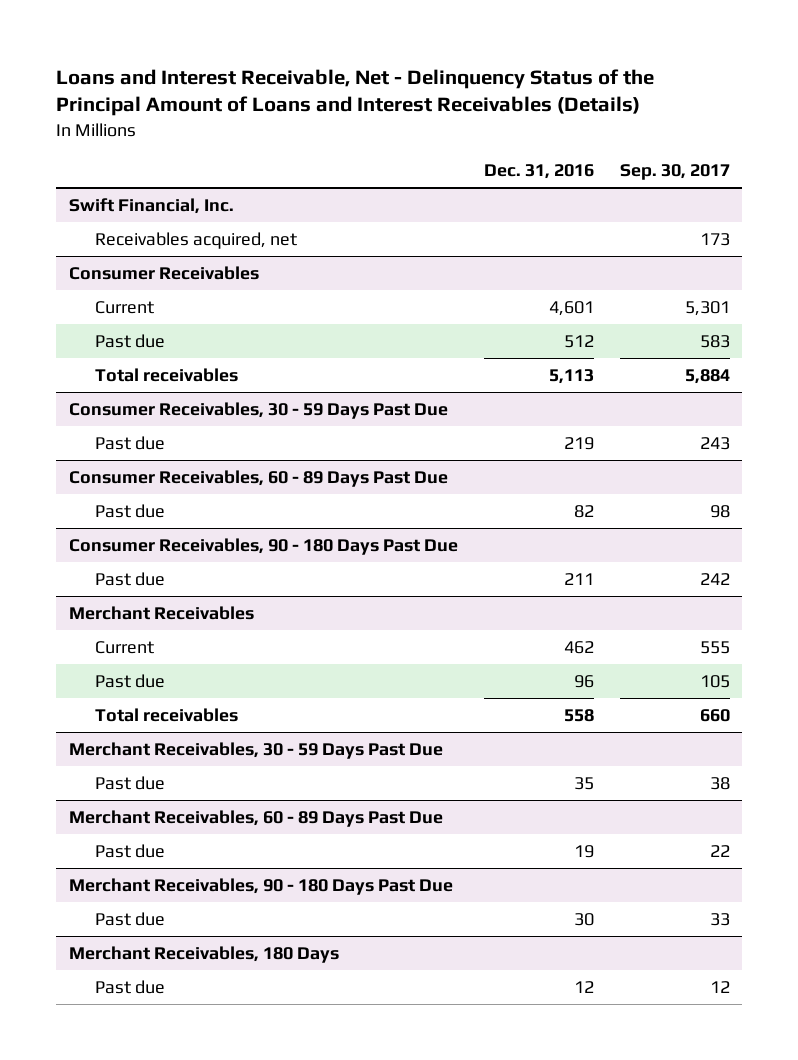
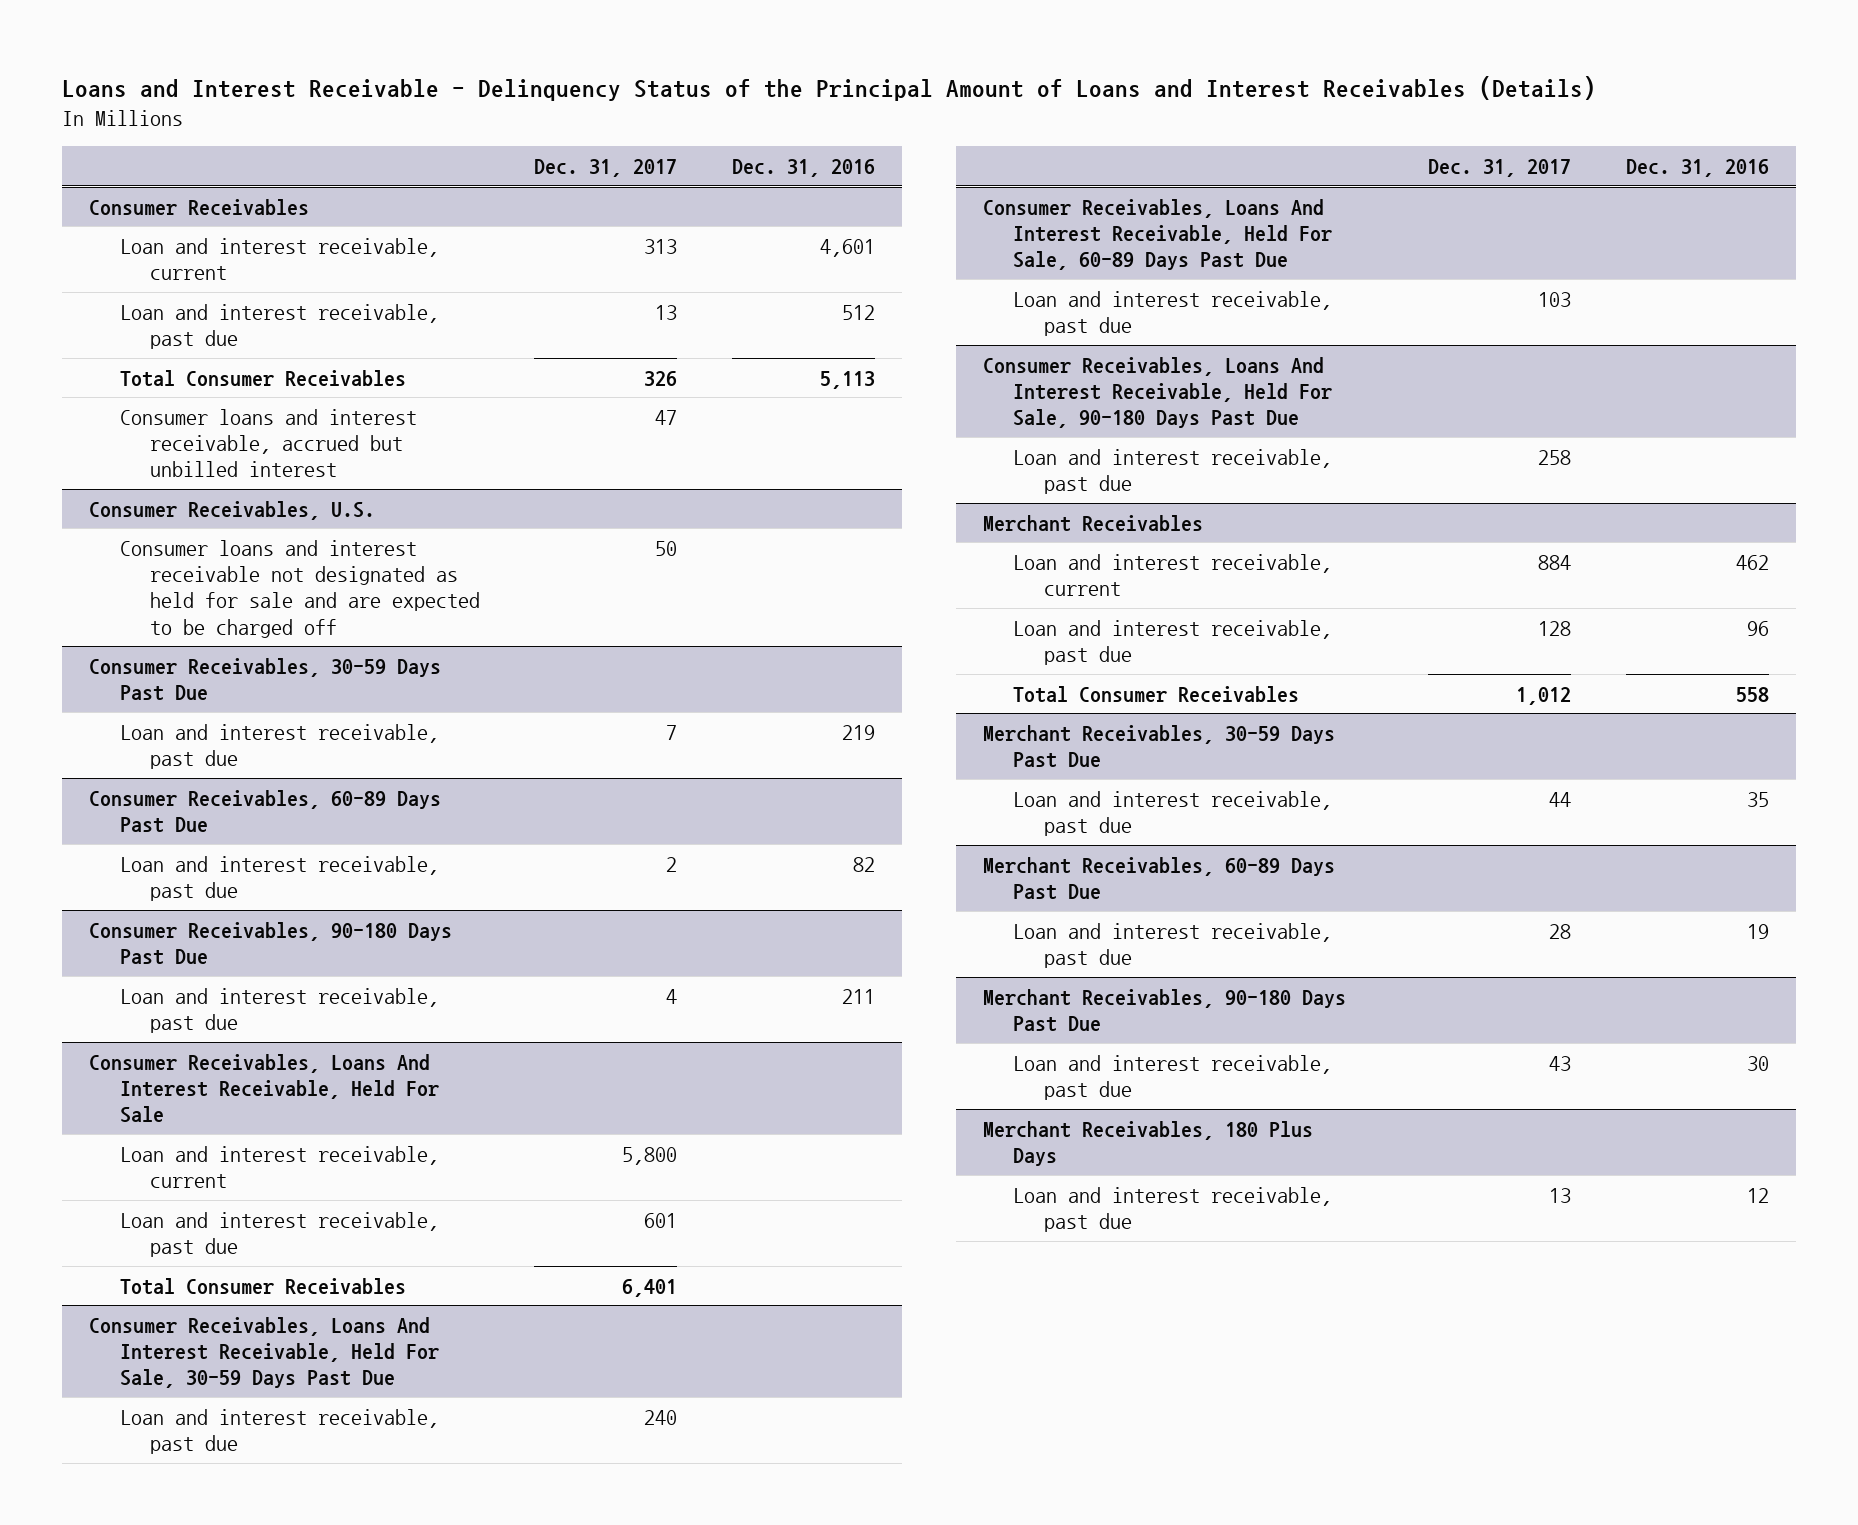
- Loans and Interest Receivable, Net - Delinquency Status of the Principal Amount of Loans and Interest Receivables (Details)
+ Loans and Interest Receivable - Delinquency Status of the Principal Amount of Loans and Interest Receivables (Details)
- | Dec. 31, 2016 | Sep. 30, 2017
+ | Dec. 31, 2017 | Dec. 31, 2016
- Swift Financial, Inc.
- Receivables acquired, net | | 173
@ Consumer Receivables
- Current | 4,601 | 5,301
- Past due | 512 | 583
- Total receivables | 5,113 | 5,884
- Consumer Receivables, 30 - 59 Days Past Due
- Past due | 219 | 243
- Consumer Receivables, 60 - 89 Days Past Due
- Past due | 82 | 98
- Consumer Receivables, 90 - 180 Days Past Due
- Past due | 211 | 242
@ Consumer Receivables
+ Loan and interest receivable, current | 313 | 4,601
+ Loan and interest receivable, past due | 13 | 512
+ Total Consumer Receivables | 326 | 5,113
+ Consumer loans and interest receivable, accrued but unbilled interest | 47 |
+ Consumer Receivables, U.S.
+ Consumer loans and interest receivable not designated as held for sale and are expected to be charged off | 50 |
+ Consumer Receivables, 30-59 Days Past Due
+ Loan and interest receivable, past due | 7 | 219
+ Consumer Receivables, 60-89 Days Past Due
+ Loan and interest receivable, past due | 2 | 82
+ Consumer Receivables, 90-180 Days Past Due
+ Loan and interest receivable, past due | 4 | 211
+ Consumer Receivables, Loans And Interest Receivable, Held For Sale
+ Loan and interest receivable, current | 5,800 |
+ Loan and interest receivable, past due | 601 |
+ Total Consumer Receivables | 6,401 |
+ Consumer Receivables, Loans And Interest Receivable, Held For Sale, 30-59 Days Past Due
+ Loan and interest receivable, past due | 240 |
+ Consumer Receivables, Loans And Interest Receivable, Held For Sale, 60-89 Days Past Due
+ Loan and interest receivable, past due | 103 |
+ Consumer Receivables, Loans And Interest Receivable, Held For Sale, 90-180 Days Past Due
+ Loan and interest receivable, past due | 258 |
@ Merchant Receivables
- Current | 462 | 555
- Past due | 96 | 105
- Total receivables | 558 | 660
- Merchant Receivables, 30 - 59 Days Past Due
- Past due | 35 | 38
- Merchant Receivables, 60 - 89 Days Past Due
- Past due | 19 | 22
- Merchant Receivables, 90 - 180 Days Past Due
- Past due | 30 | 33
- Merchant Receivables, 180 Days
- Past due | 12 | 12
@ Merchant Receivables
+ Loan and interest receivable, current | 884 | 462
+ Loan and interest receivable, past due | 128 | 96
+ Total Consumer Receivables | 1,012 | 558
+ Merchant Receivables, 30-59 Days Past Due
+ Loan and interest receivable, past due | 44 | 35
+ Merchant Receivables, 60-89 Days Past Due
+ Loan and interest receivable, past due | 28 | 19
+ Merchant Receivables, 90-180 Days Past Due
+ Loan and interest receivable, past due | 43 | 30
+ Merchant Receivables, 180 Plus Days
+ Loan and interest receivable, past due | 13 | 12

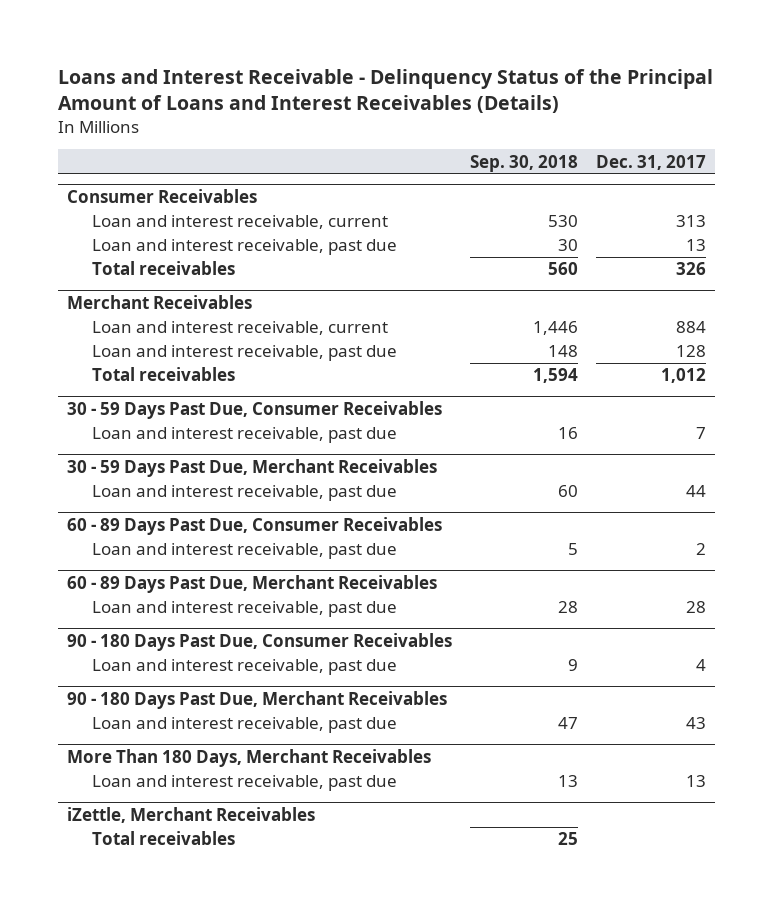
- | Dec. 31, 2017 | Dec. 31, 2016
+ | Sep. 30, 2018 | Dec. 31, 2017
@ Consumer Receivables
- Total Consumer Receivables | 326 | 5,113
- Consumer loans and interest receivable, accrued but unbilled interest | 47 |
- Consumer Receivables, U.S.
- Consumer loans and interest receivable not designated as held for sale and are expected to be charged off | 50 |
- Consumer Receivables, 30-59 Days Past Due
- Loan and interest receivable, past due | 7 | 219
- Consumer Receivables, 60-89 Days Past Due
- Loan and interest receivable, past due | 2 | 82
- Consumer Receivables, 90-180 Days Past Due
- Loan and interest receivable, past due | 4 | 211
- Consumer Receivables, Loans And Interest Receivable, Held For Sale
- Loan and interest receivable, current | 5,800 |
- Loan and interest receivable, past due | 601 |
- Total Consumer Receivables | 6,401 |
- Consumer Receivables, Loans And Interest Receivable, Held For Sale, 30-59 Days Past Due
- Loan and interest receivable, past due | 240 |
- Consumer Receivables, Loans And Interest Receivable, Held For Sale, 60-89 Days Past Due
- Loan and interest receivable, past due | 103 |
- Consumer Receivables, Loans And Interest Receivable, Held For Sale, 90-180 Days Past Due
- Loan and interest receivable, past due | 258 |
@ Consumer Receivables
+ Total receivables | 560 | 326
@ Merchant Receivables
- Total Consumer Receivables | 1,012 | 558
- Merchant Receivables, 30-59 Days Past Due
@ Merchant Receivables
+ Total receivables | 1,594 | 1,012
+ 30 - 59 Days Past Due, Consumer Receivables
+ Loan and interest receivable, past due | 16 | 7
+ 30 - 59 Days Past Due, Merchant Receivables
- Merchant Receivables, 60-89 Days Past Due
+ 60 - 89 Days Past Due, Consumer Receivables
+ Loan and interest receivable, past due | 5 | 2
+ 60 - 89 Days Past Due, Merchant Receivables
- Merchant Receivables, 90-180 Days Past Due
+ 90 - 180 Days Past Due, Consumer Receivables
+ Loan and interest receivable, past due | 9 | 4
+ 90 - 180 Days Past Due, Merchant Receivables
- Merchant Receivables, 180 Plus Days
+ More Than 180 Days, Merchant Receivables
+ iZettle, Merchant Receivables
+ Total receivables | 25 |

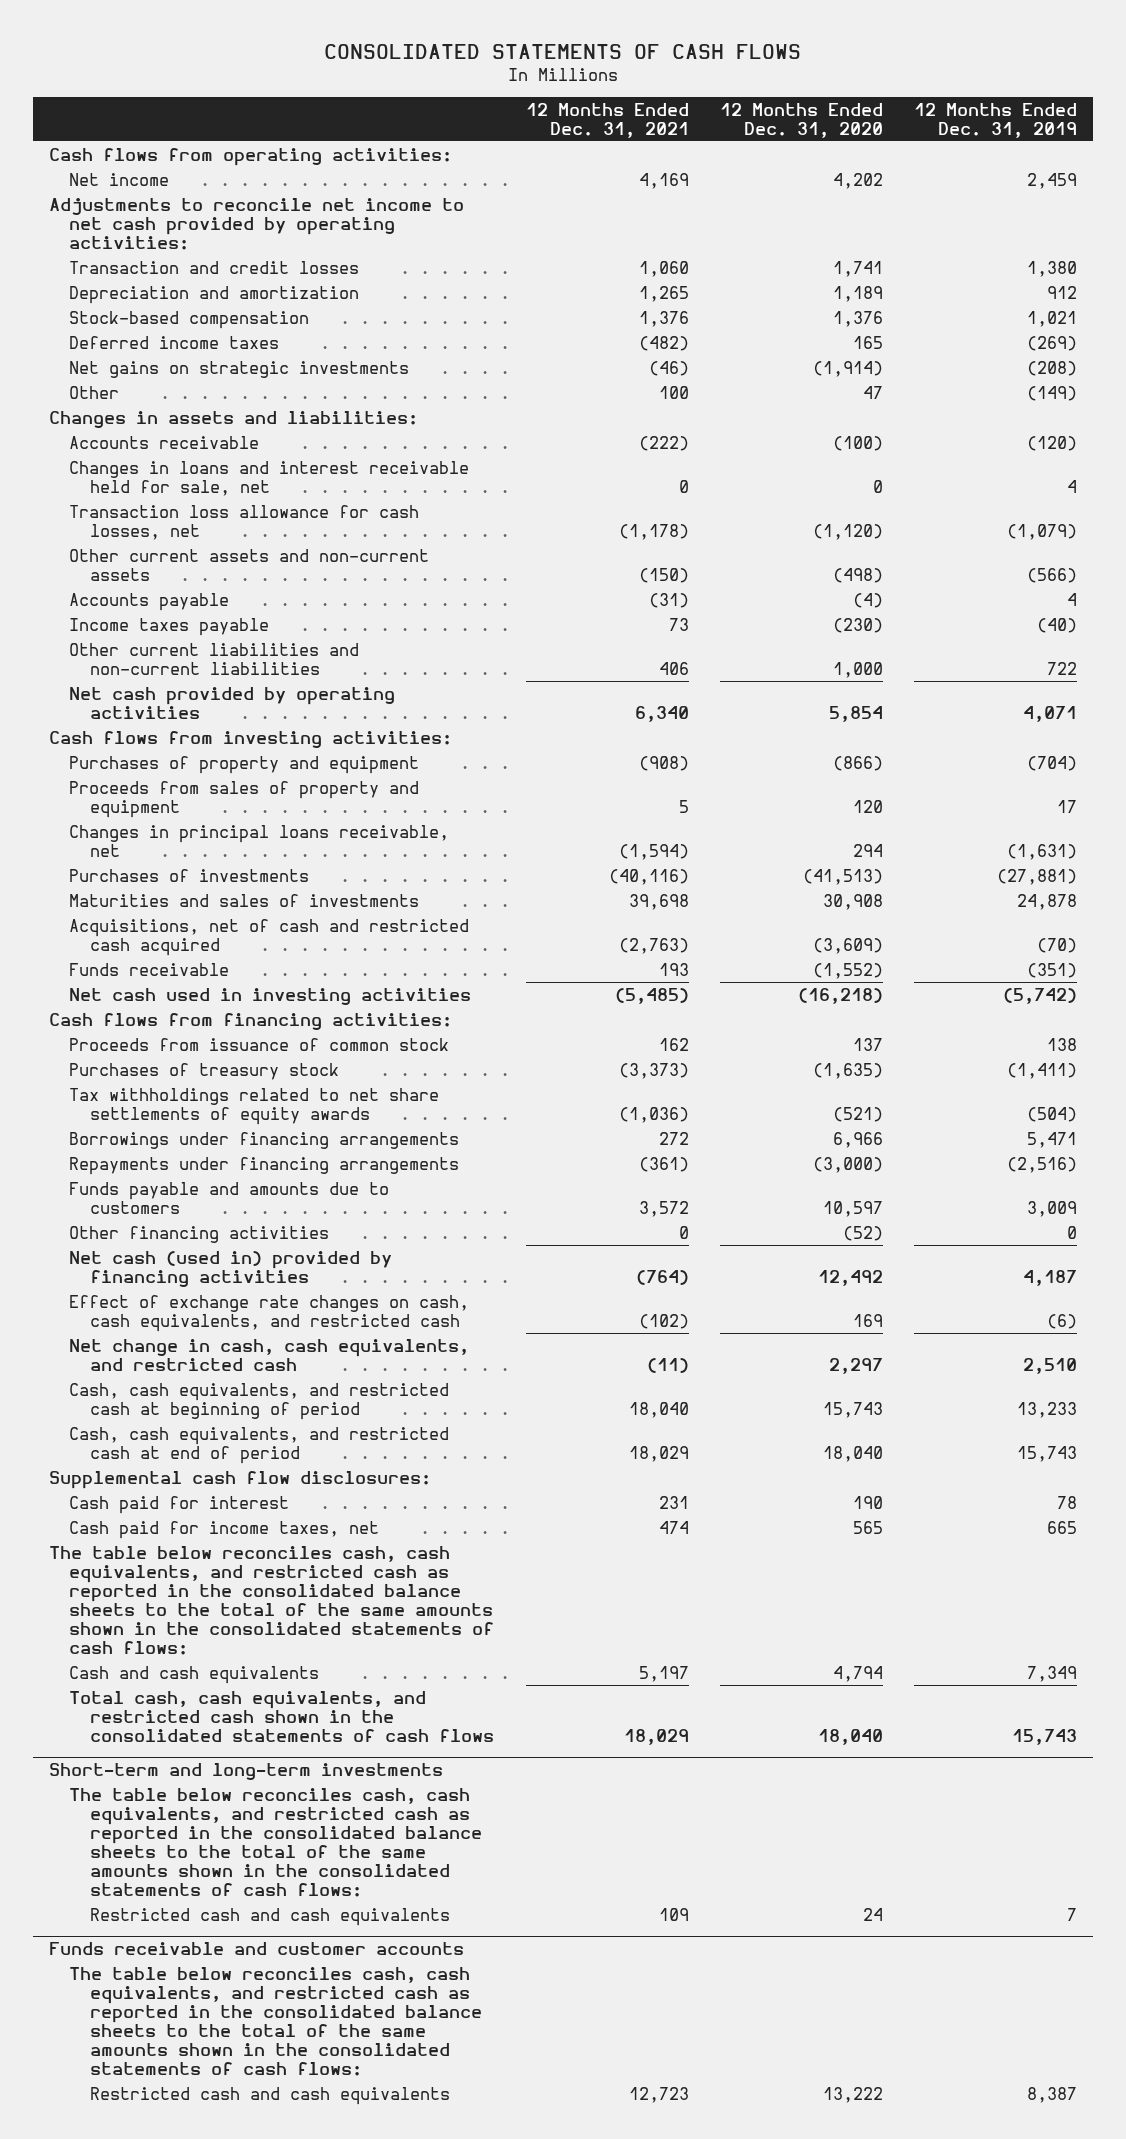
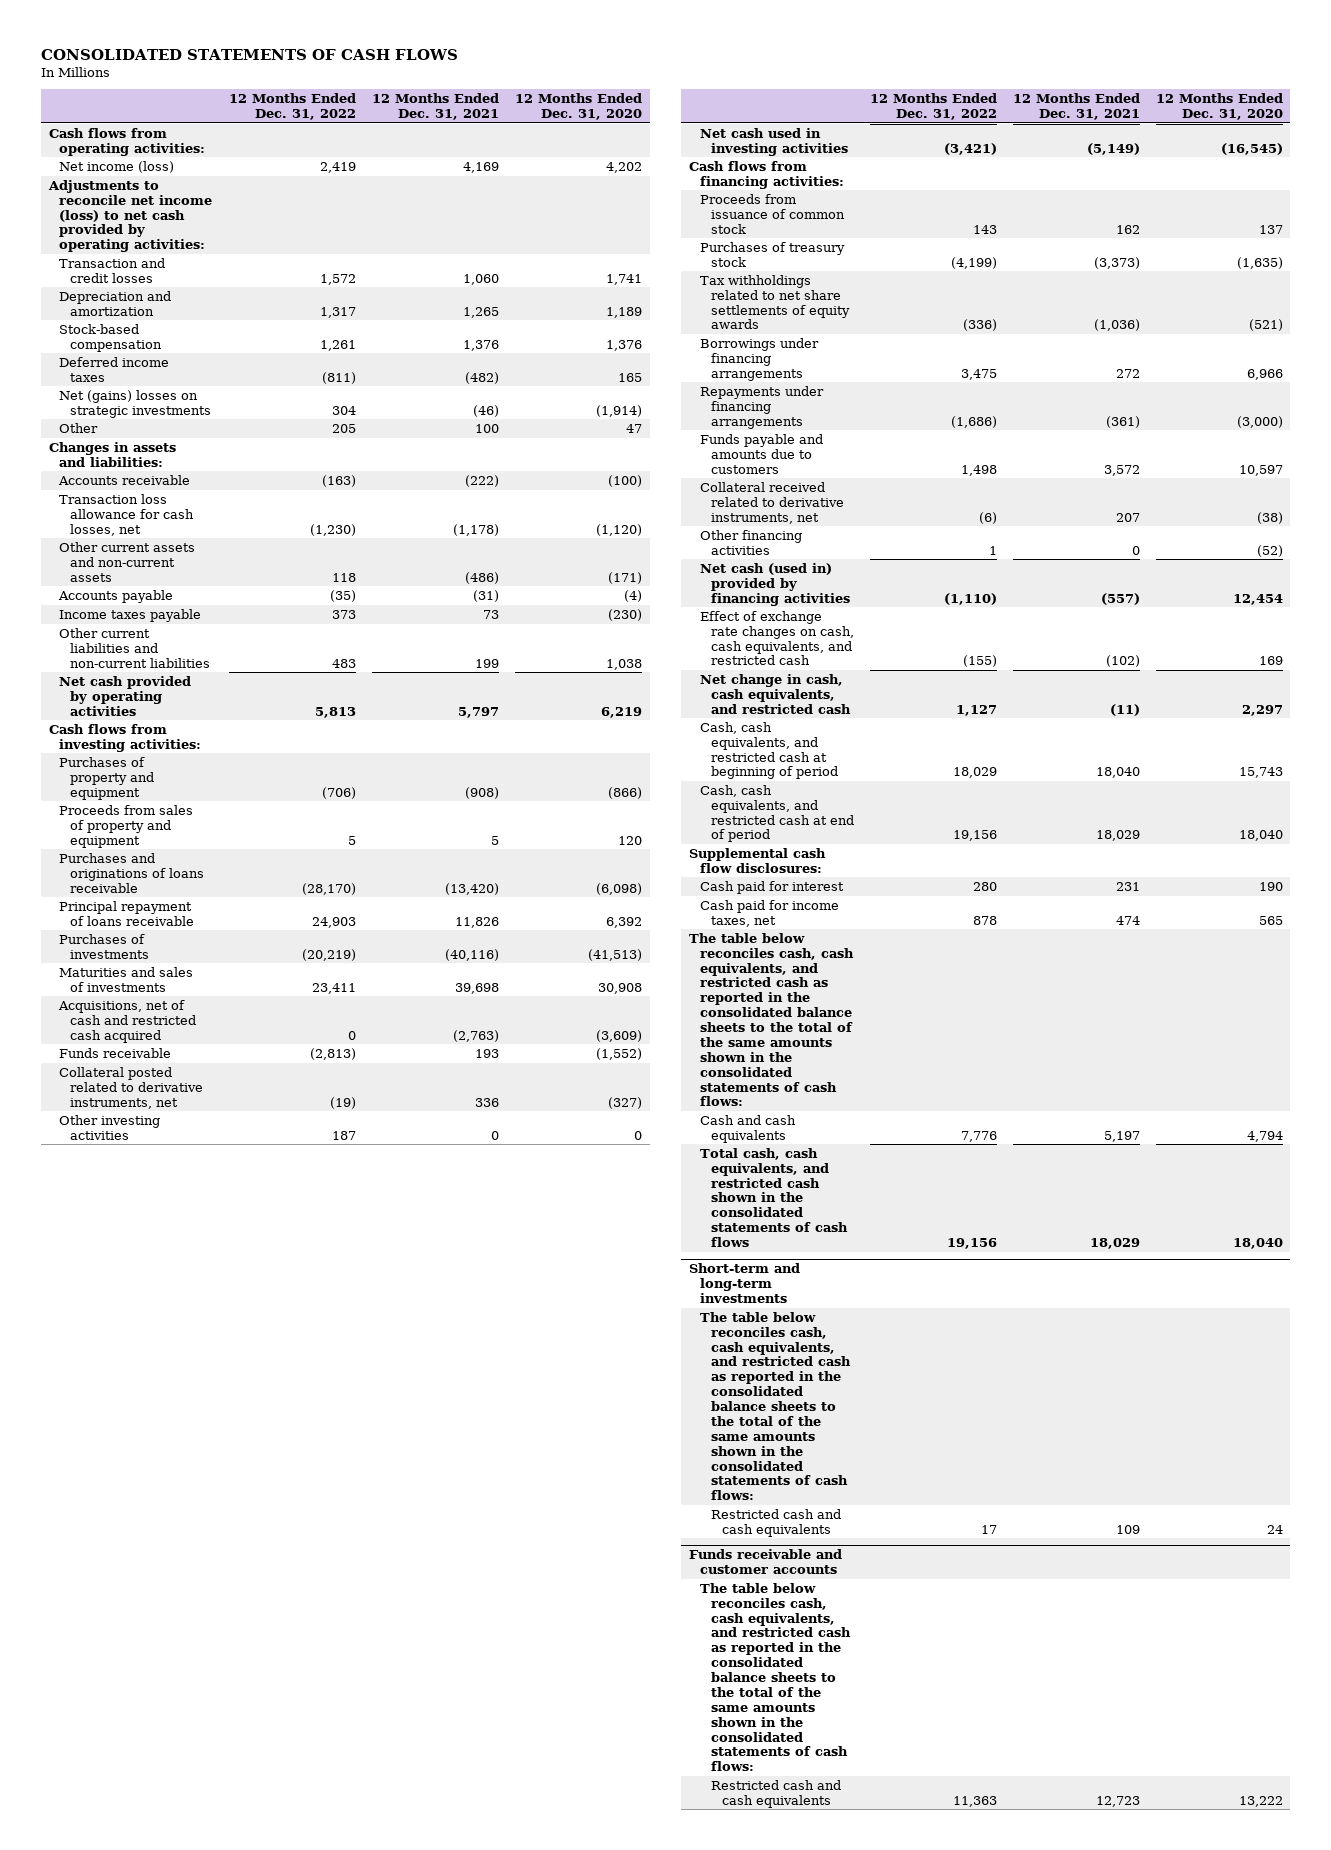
- | 12 Months Ended Dec. 31, 2021 | 12 Months Ended Dec. 31, 2020 | 12 Months Ended Dec. 31, 2019
+ | 12 Months Ended Dec. 31, 2022 | 12 Months Ended Dec. 31, 2021 | 12 Months Ended Dec. 31, 2020
- Net income | 4,169 | 4,202 | 2,459
- Adjustments to reconcile net income to net cash provided by operating activities:
+ Net income (loss) | 2,419 | 4,169 | 4,202
+ Adjustments to reconcile net income (loss) to net cash provided by operating activities:
- Net gains on strategic investments | (46) | (1,914) | (208)
+ Net (gains) losses on strategic investments | 304 | (46) | (1,914)
- Changes in loans and interest receivable held for sale, net | 0 | 0 | 4
- Other current assets and non-current assets | (150) | (498) | (566)
+ Other current assets and non-current assets | 118 | (486) | (171)
- Other current liabilities and non-current liabilities | 406 | 1,000 | 722
- Net cash provided by operating activities | 6,340 | 5,854 | 4,071
+ Other current liabilities and non-current liabilities | 483 | 199 | 1,038
+ Net cash provided by operating activities | 5,813 | 5,797 | 6,219
- Changes in principal loans receivable, net | (1,594) | 294 | (1,631)
+ Purchases and originations of loans receivable | (28,170) | (13,420) | (6,098)
+ Principal repayment of loans receivable | 24,903 | 11,826 | 6,392
- Net cash used in investing activities | (5,485) | (16,218) | (5,742)
+ Collateral posted related to derivative instruments, net | (19) | 336 | (327)
+ Other investing activities | 187 | 0 | 0
+ Net cash used in investing activities | (3,421) | (5,149) | (16,545)
+ Collateral received related to derivative instruments, net | (6) | 207 | (38)
- Net cash (used in) provided by financing activities | (764) | 12,492 | 4,187
+ Net cash (used in) provided by financing activities | (1,110) | (557) | 12,454

